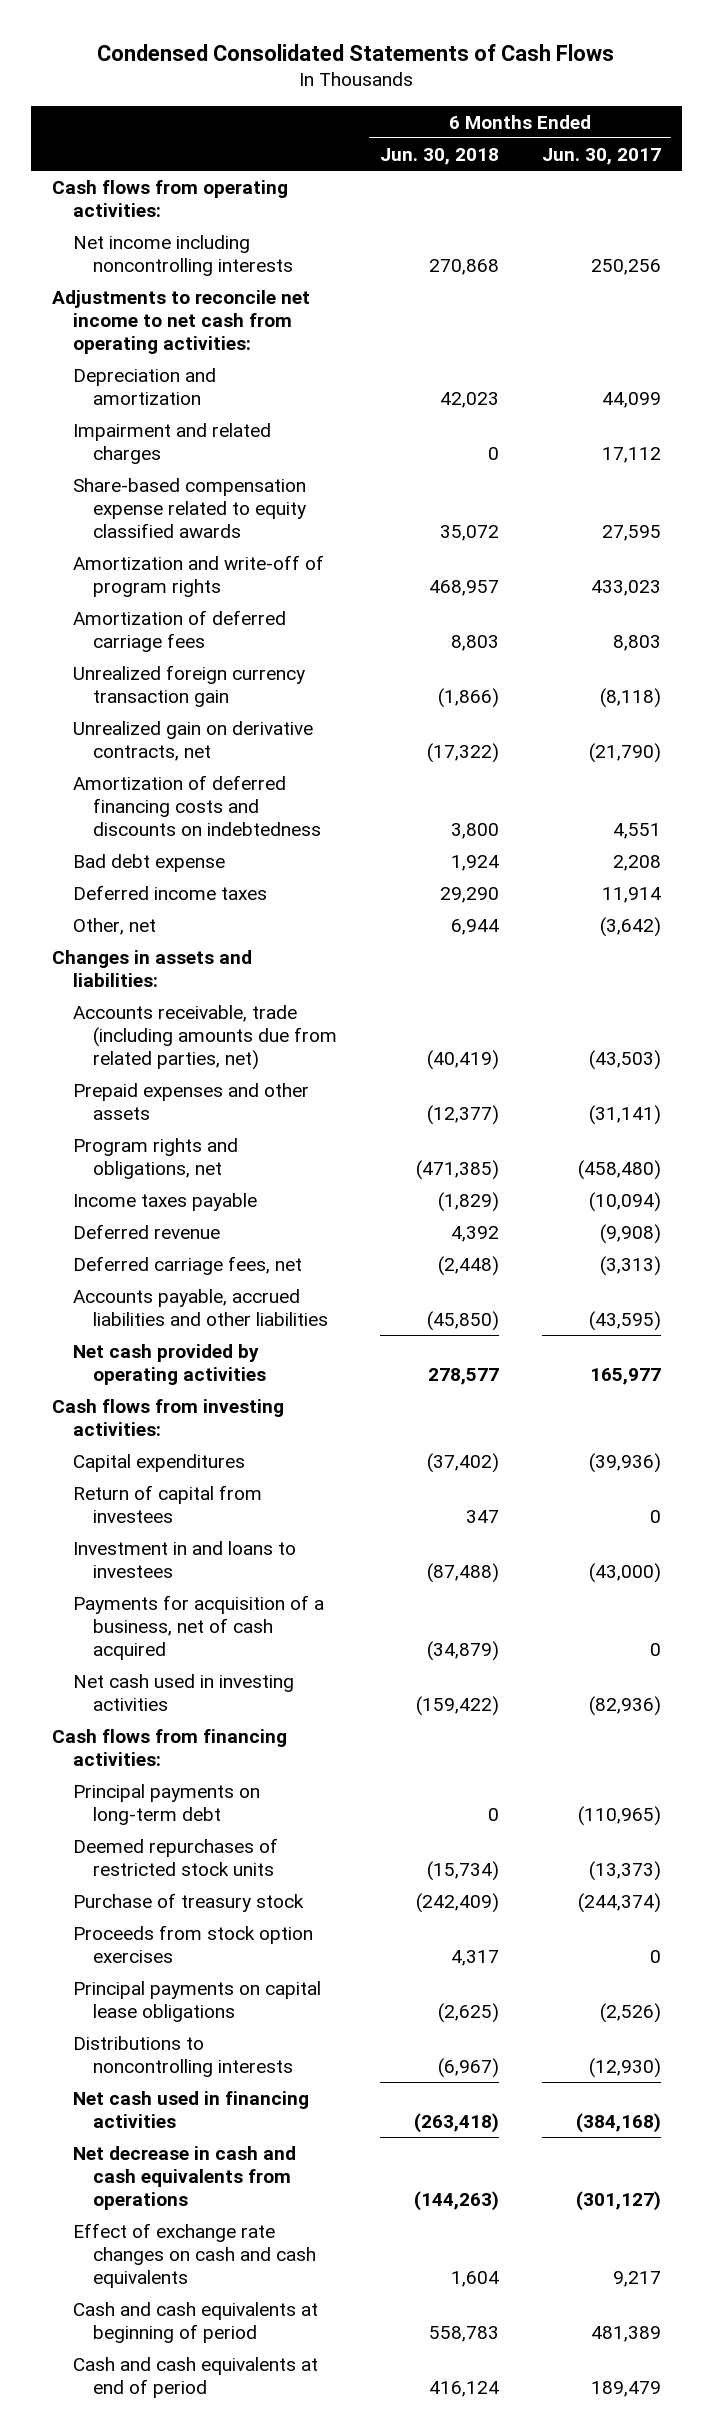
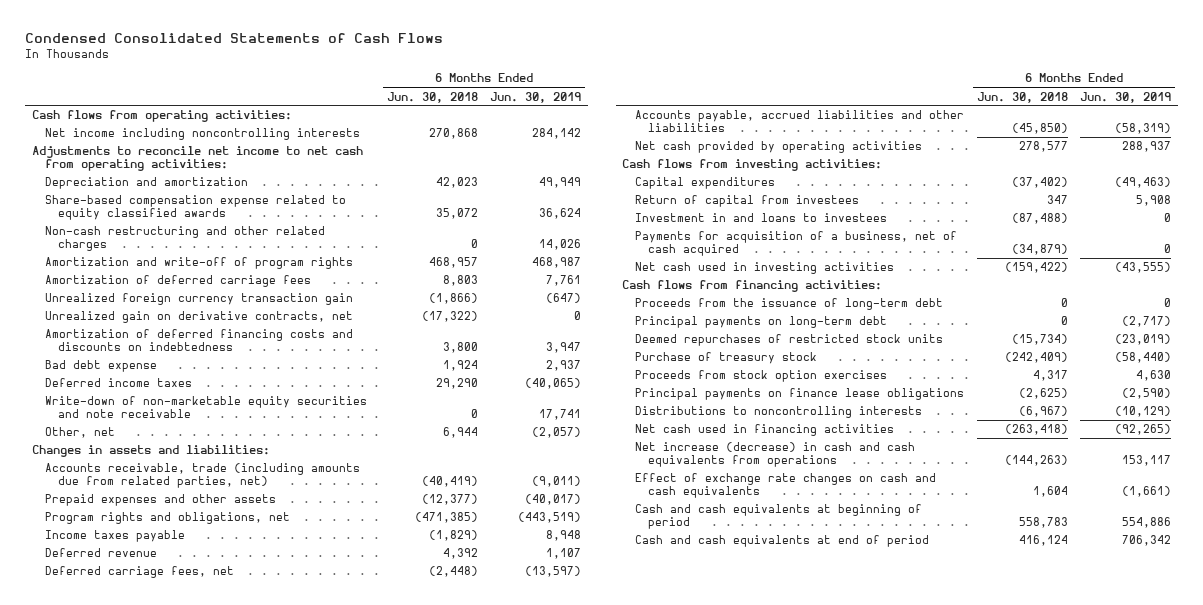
- | 6 Months Ended Jun. 30, 2018 | 6 Months Ended Jun. 30, 2017
+ | 6 Months Ended Jun. 30, 2018 | 6 Months Ended Jun. 30, 2019
- Impairment and related charges | 0 | 17,112
+ Non-cash restructuring and other related charges | 0 | 14,026
+ Write-down of non-marketable equity securities and note receivable | 0 | 17,741
+ Proceeds from the issuance of long-term debt | 0 | 0
- Principal payments on capital lease obligations | (2,625) | (2,526)
+ Principal payments on finance lease obligations | (2,625) | (2,590)
- Net decrease in cash and cash equivalents from operations | (144,263) | (301,127)
+ Net increase (decrease) in cash and cash equivalents from operations | (144,263) | 153,117

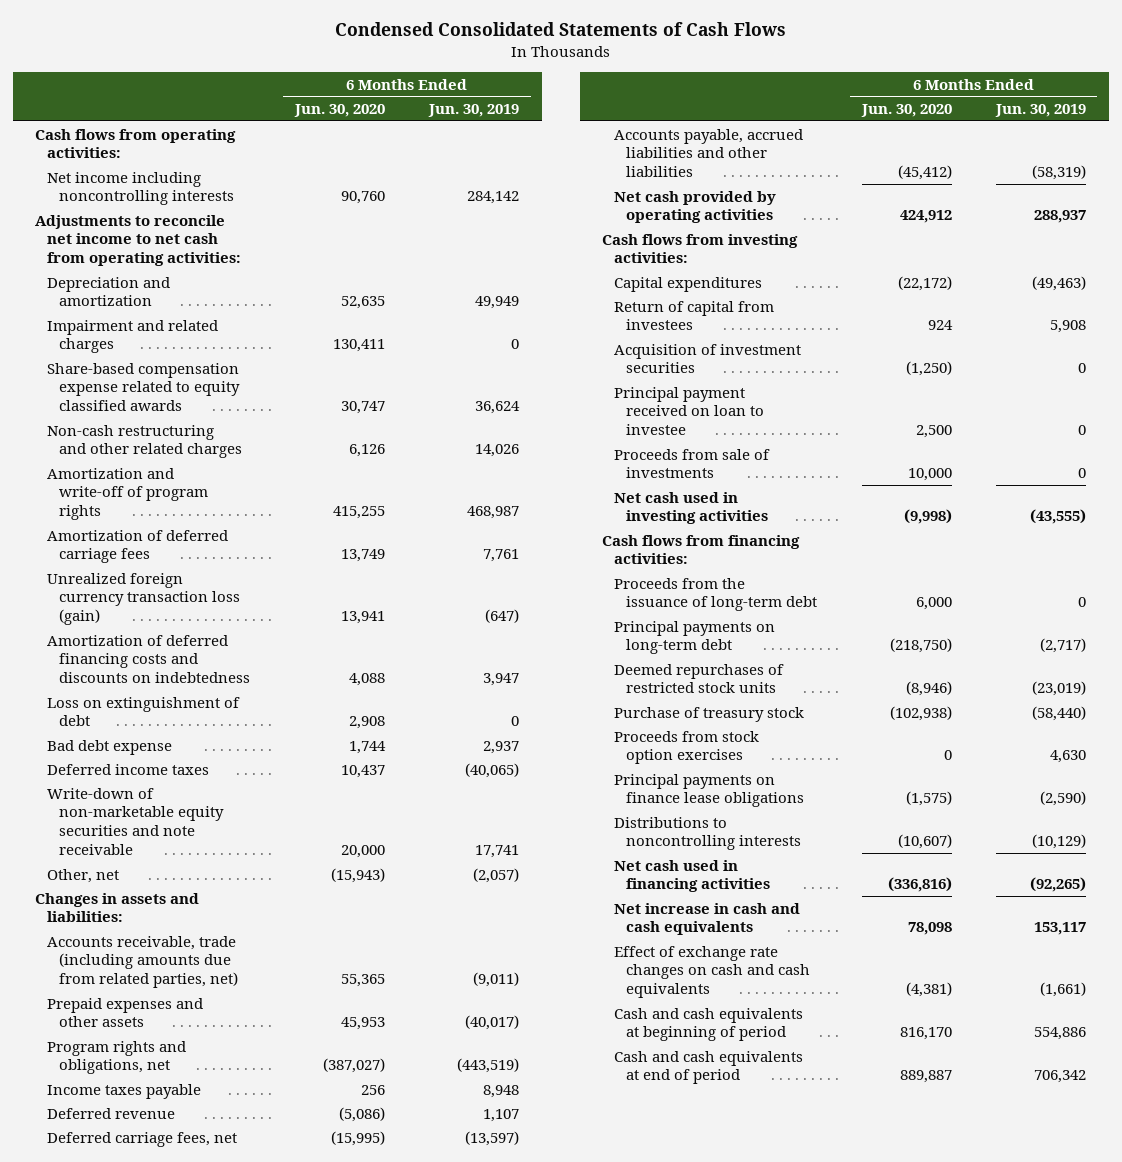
- | 6 Months Ended Jun. 30, 2018 | 6 Months Ended Jun. 30, 2019
+ | 6 Months Ended Jun. 30, 2020 | 6 Months Ended Jun. 30, 2019
+ Impairment and related charges | 130,411 | 0
- Unrealized foreign currency transaction gain | (1,866) | (647)
- Unrealized gain on derivative contracts, net | (17,322) | 0
+ Unrealized foreign currency transaction loss (gain) | 13,941 | (647)
+ Loss on extinguishment of debt | 2,908 | 0
- Investment in and loans to investees | (87,488) | 0
- Payments for acquisition of a business, net of cash acquired | (34,879) | 0
+ Acquisition of investment securities | (1,250) | 0
+ Principal payment received on loan to investee | 2,500 | 0
+ Proceeds from sale of investments | 10,000 | 0
- Net increase (decrease) in cash and cash equivalents from operations | (144,263) | 153,117
+ Net increase in cash and cash equivalents | 78,098 | 153,117

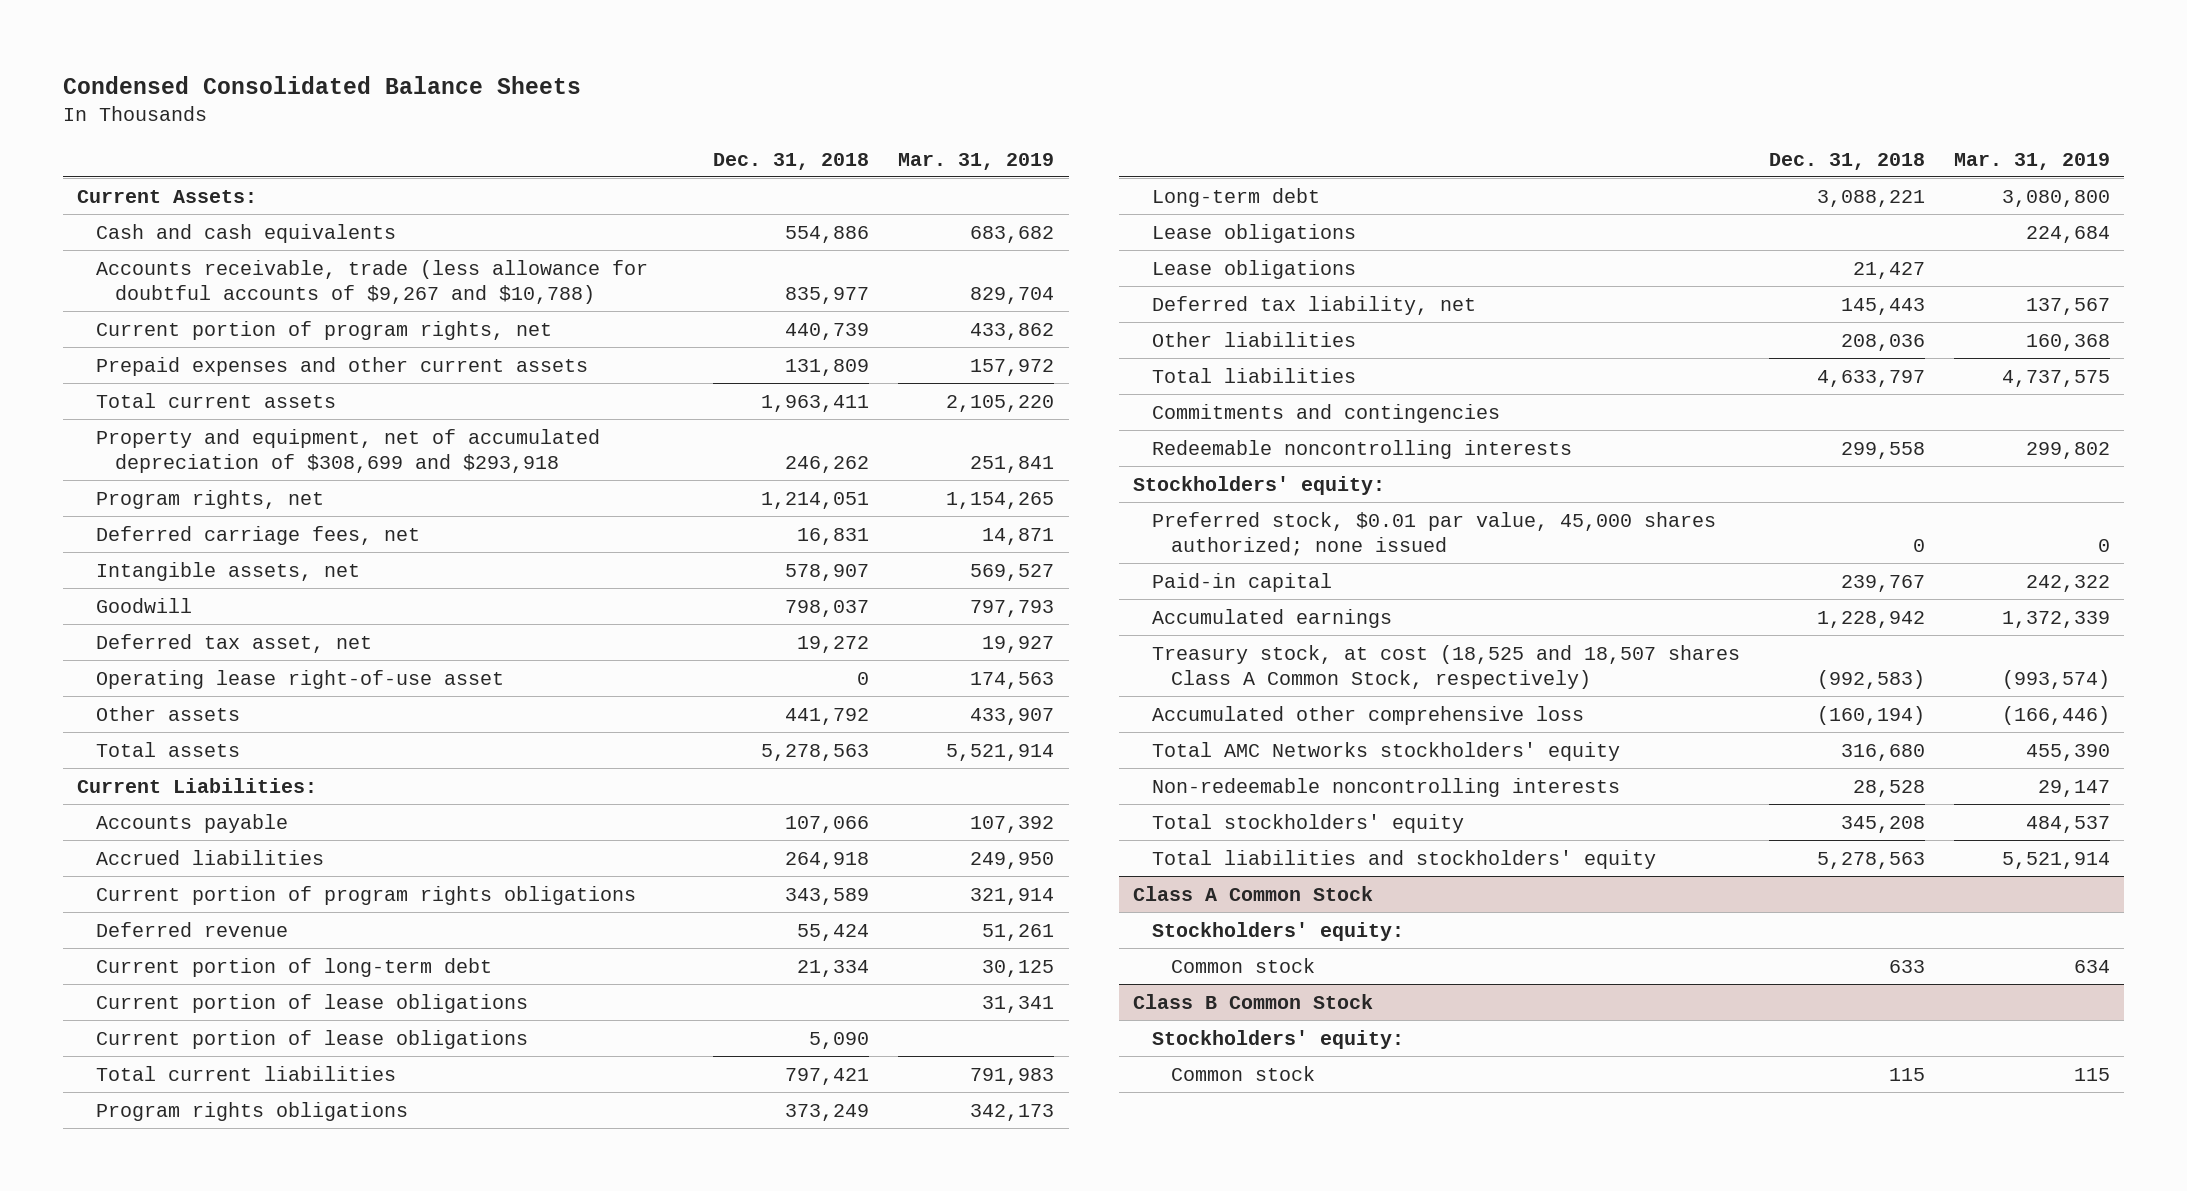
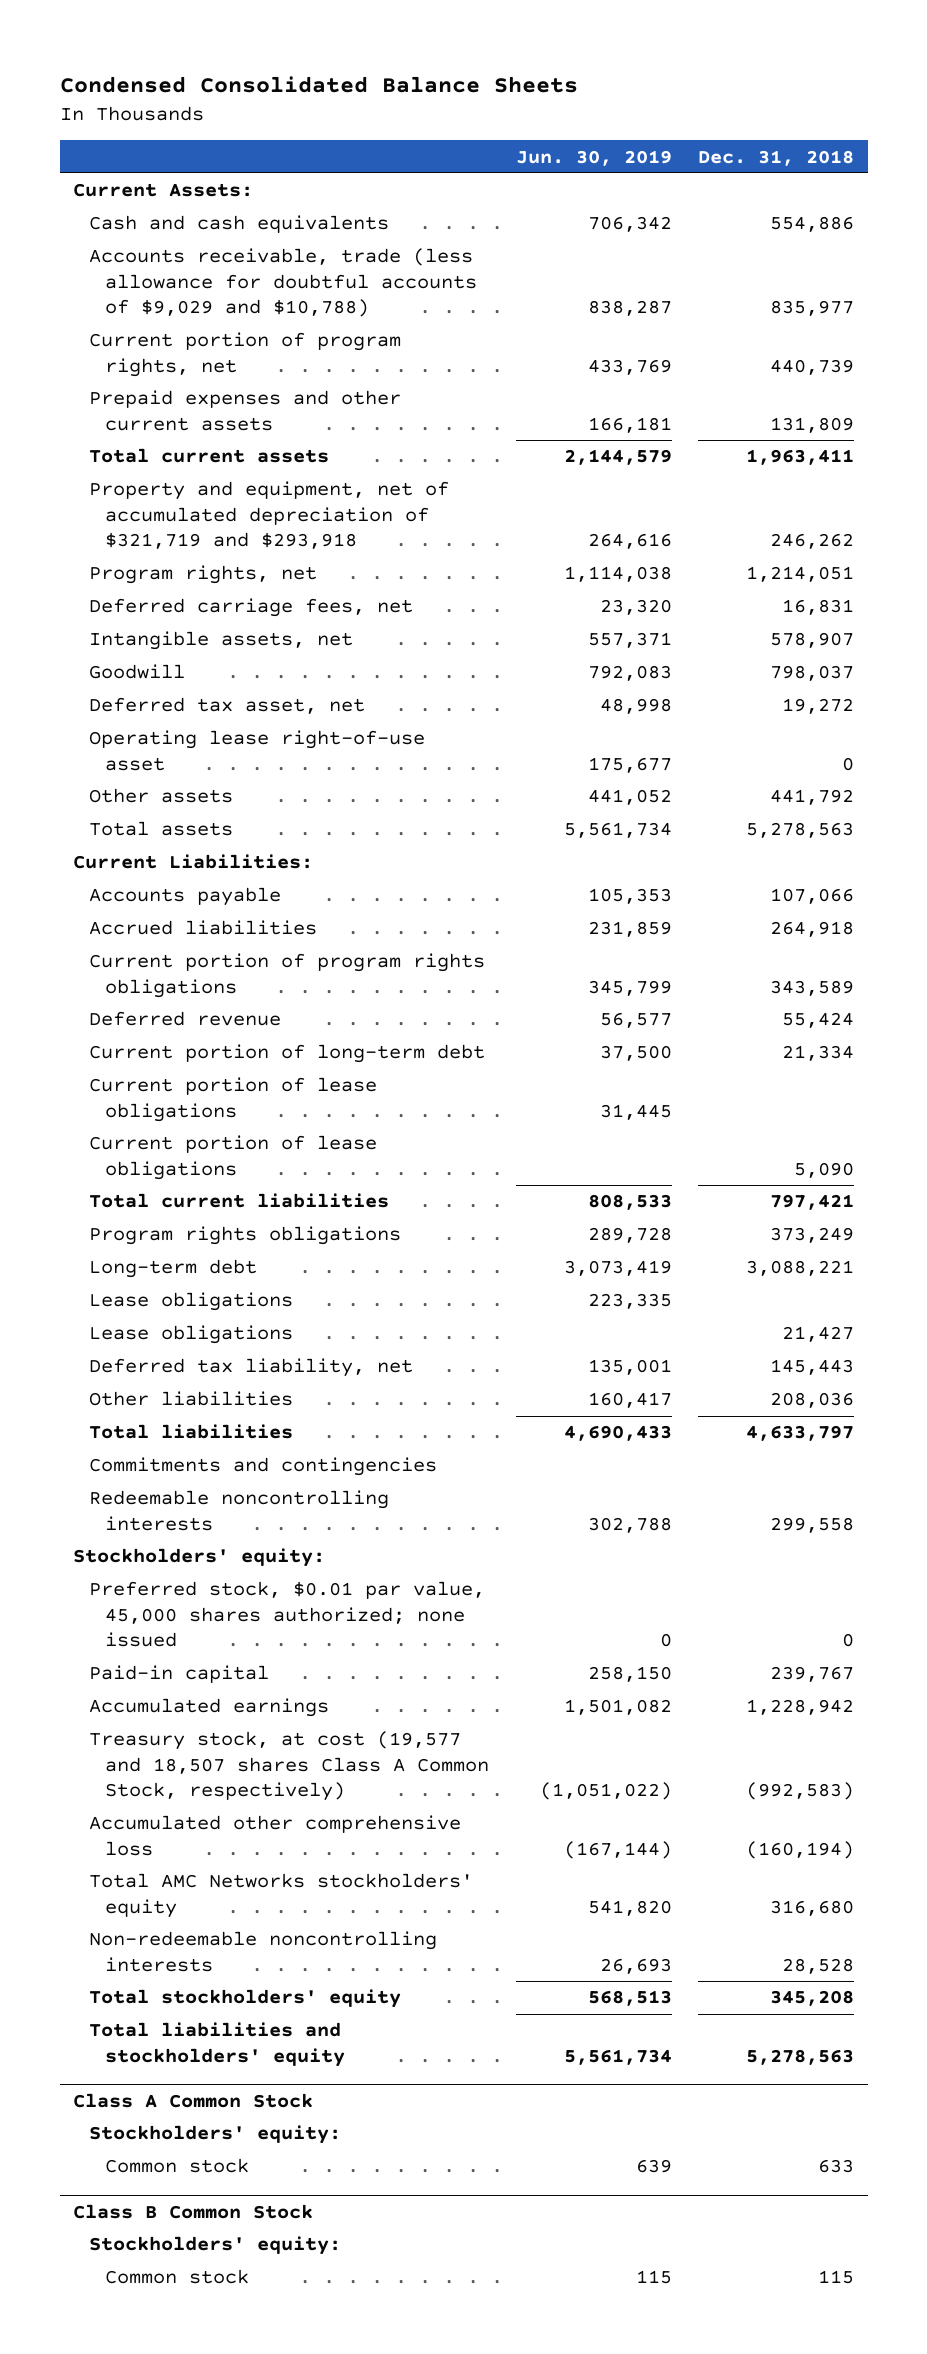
- | Dec. 31, 2018 | Mar. 31, 2019
+ | Jun. 30, 2019 | Dec. 31, 2018
- Accounts receivable, trade (less allowance for doubtful accounts of $9,267 and $10,788) | 835,977 | 829,704
+ Accounts receivable, trade (less allowance for doubtful accounts of $9,029 and $10,788) | 838,287 | 835,977
- Property and equipment, net of accumulated depreciation of $308,699 and $293,918 | 246,262 | 251,841
+ Property and equipment, net of accumulated depreciation of $321,719 and $293,918 | 264,616 | 246,262
- Treasury stock, at cost (18,525 and 18,507 shares Class A Common Stock, respectively) | (992,583) | (993,574)
+ Treasury stock, at cost (19,577 and 18,507 shares Class A Common Stock, respectively) | (1,051,022) | (992,583)

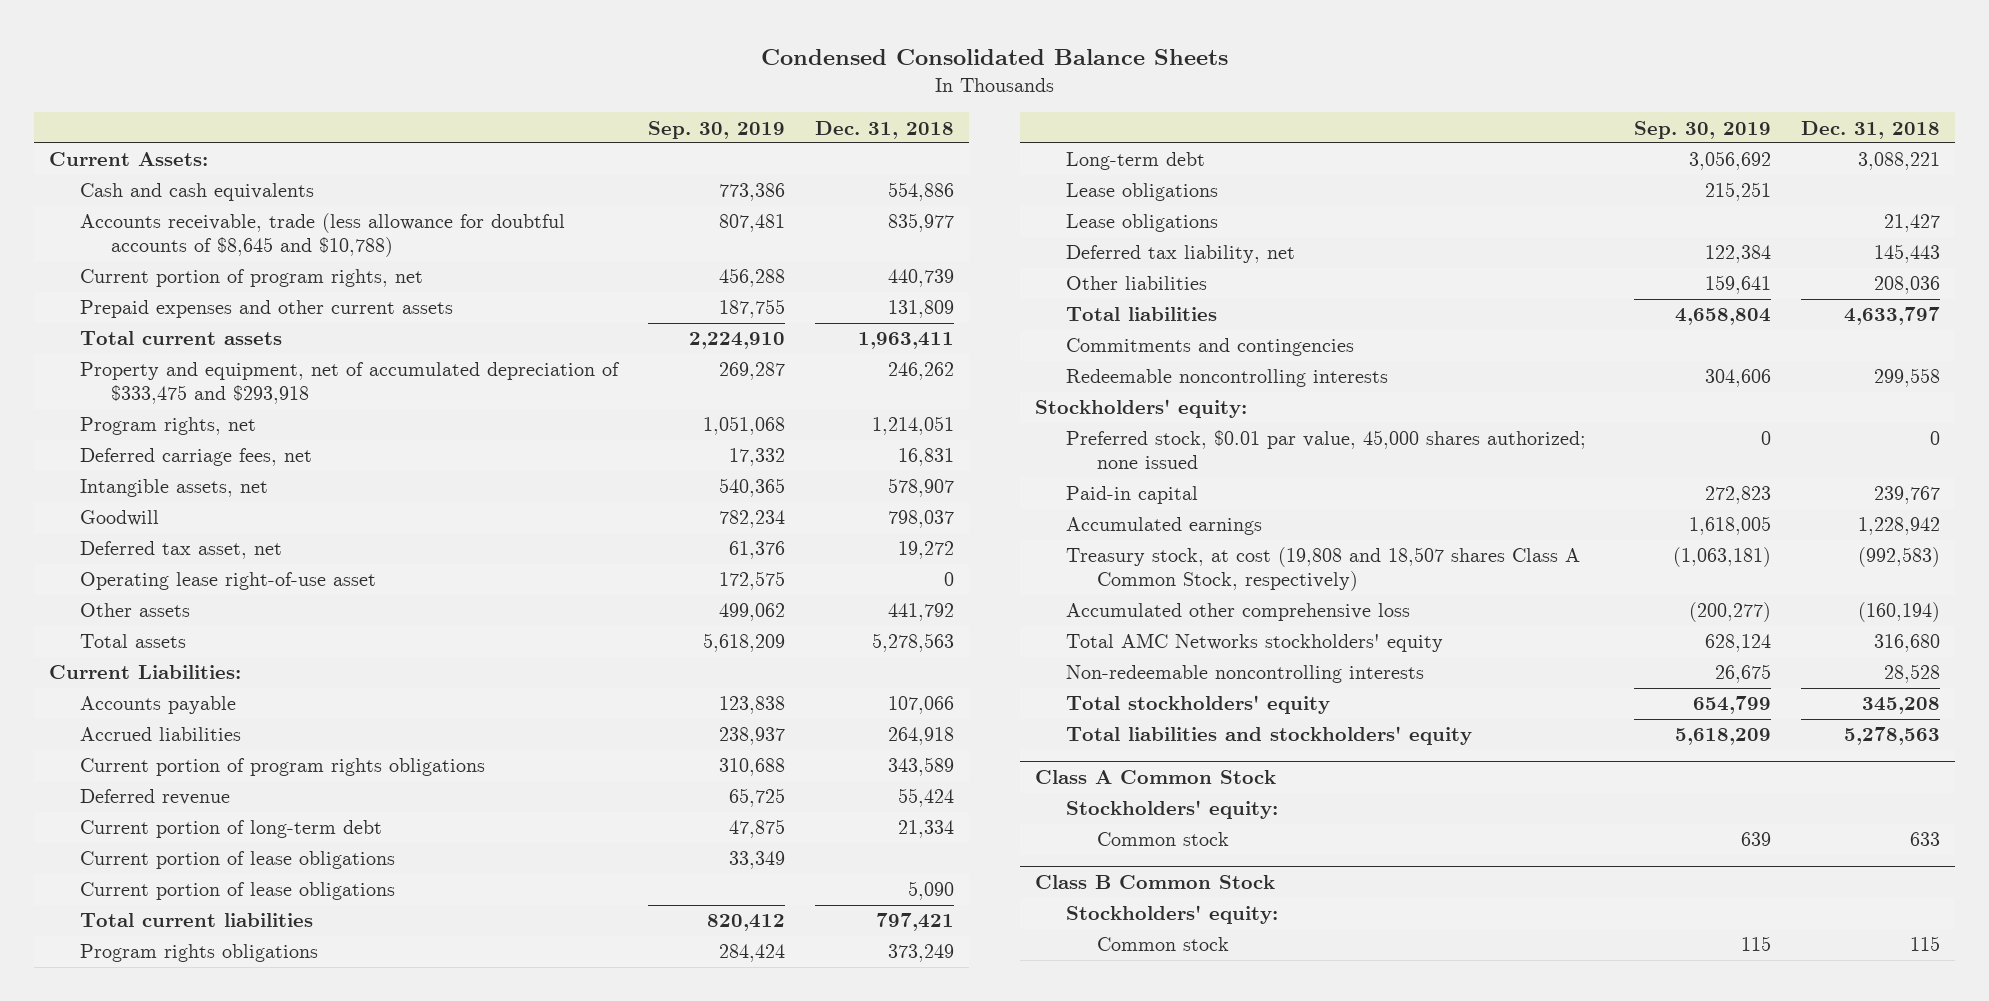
- | Jun. 30, 2019 | Dec. 31, 2018
+ | Sep. 30, 2019 | Dec. 31, 2018
- Accounts receivable, trade (less allowance for doubtful accounts of $9,029 and $10,788) | 838,287 | 835,977
+ Accounts receivable, trade (less allowance for doubtful accounts of $8,645 and $10,788) | 807,481 | 835,977
- Property and equipment, net of accumulated depreciation of $321,719 and $293,918 | 264,616 | 246,262
+ Property and equipment, net of accumulated depreciation of $333,475 and $293,918 | 269,287 | 246,262
- Treasury stock, at cost (19,577 and 18,507 shares Class A Common Stock, respectively) | (1,051,022) | (992,583)
+ Treasury stock, at cost (19,808 and 18,507 shares Class A Common Stock, respectively) | (1,063,181) | (992,583)

